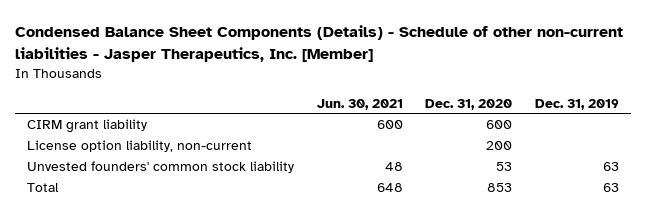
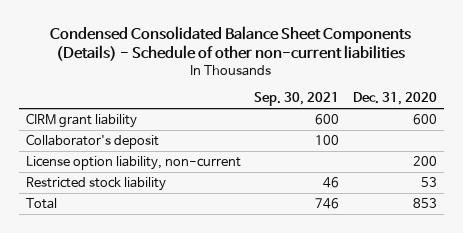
- Condensed Balance Sheet Components (Details) - Schedule of other non-current liabilities - Jasper Therapeutics, Inc. [Member]
+ Condensed Consolidated Balance Sheet Components (Details) - Schedule of other non-current liabilities
- | Jun. 30, 2021 | Dec. 31, 2020 | Dec. 31, 2019
+ | Sep. 30, 2021 | Dec. 31, 2020
+ Collaborator's deposit | 100 |
- Unvested founders' common stock liability | 48 | 53 | 63
+ Restricted stock liability | 46 | 53

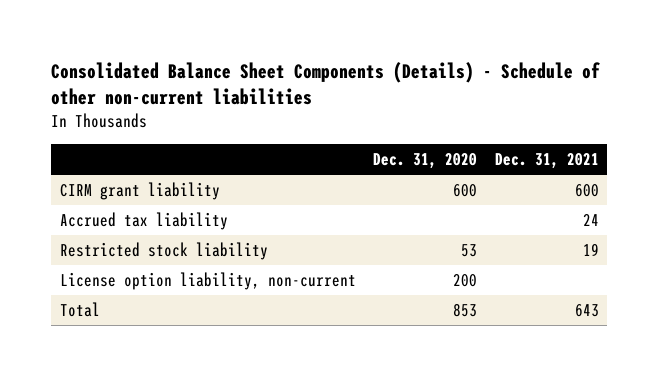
- Condensed Consolidated Balance Sheet Components (Details) - Schedule of other non-current liabilities
+ Consolidated Balance Sheet Components (Details) - Schedule of other non-current liabilities
- | Sep. 30, 2021 | Dec. 31, 2020
+ | Dec. 31, 2020 | Dec. 31, 2021
- Collaborator's deposit | 100 |
+ Accrued tax liability | | 24
moved down: License option liability, non-current | 200 |

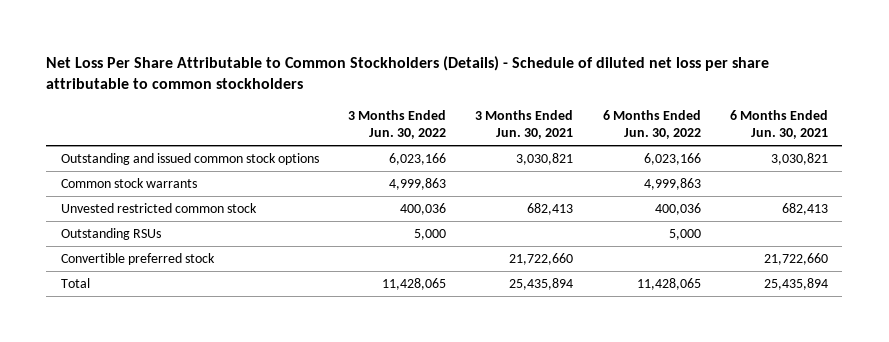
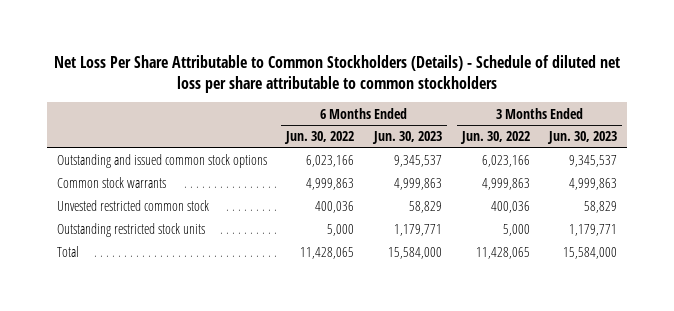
- | 3 Months Ended Jun. 30, 2022 | 3 Months Ended Jun. 30, 2021 | 6 Months Ended Jun. 30, 2022 | 6 Months Ended Jun. 30, 2021
+ | 6 Months Ended Jun. 30, 2022 | 6 Months Ended Jun. 30, 2023 | 3 Months Ended Jun. 30, 2022 | 3 Months Ended Jun. 30, 2023
- Outstanding RSUs | 5,000 | | 5,000 |
- Convertible preferred stock | | 21,722,660 | | 21,722,660
+ Outstanding restricted stock units | 5,000 | 1,179,771 | 5,000 | 1,179,771

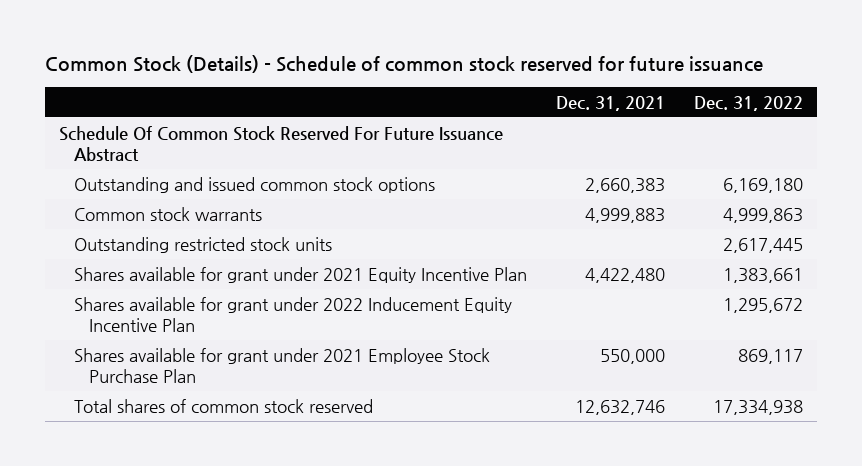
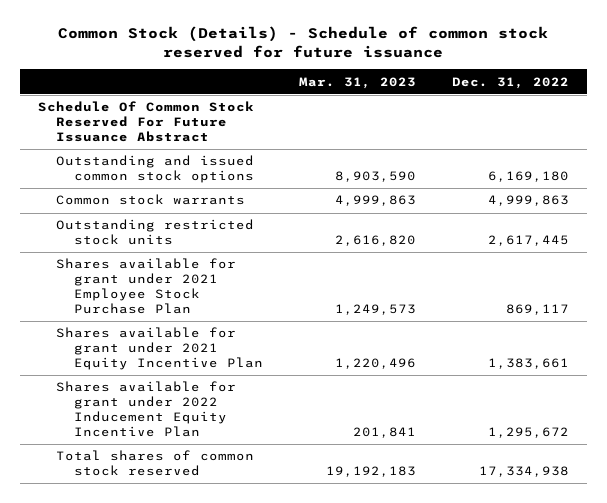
- | Dec. 31, 2021 | Dec. 31, 2022
+ | Mar. 31, 2023 | Dec. 31, 2022
moved up: Shares available for grant under 2021 Employee Stock Purchase Plan | 1,249,573 | 869,117

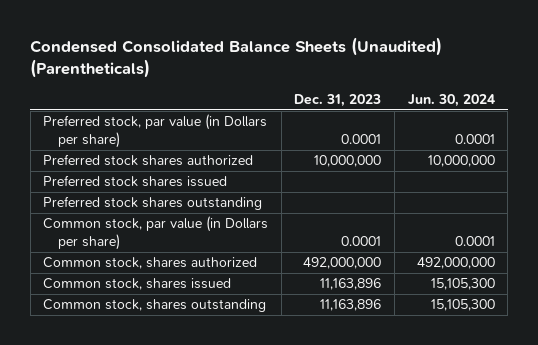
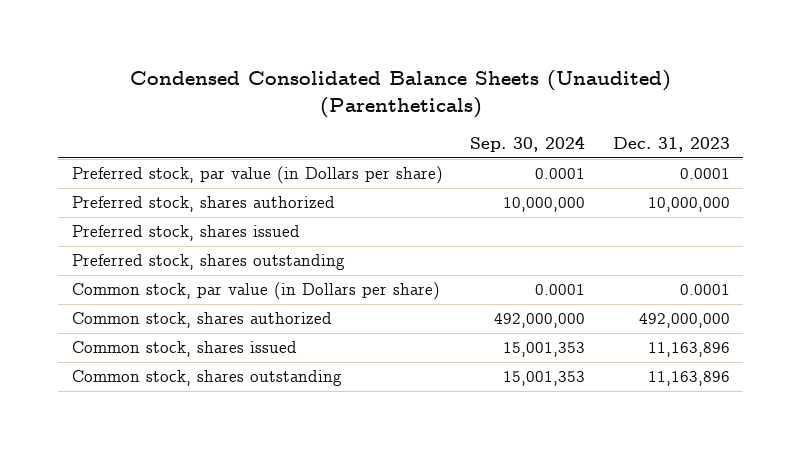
- | Dec. 31, 2023 | Jun. 30, 2024
+ | Sep. 30, 2024 | Dec. 31, 2023
- Preferred stock shares authorized | 10,000,000 | 10,000,000
- Preferred stock shares issued
- Preferred stock shares outstanding
+ Preferred stock, shares authorized | 10,000,000 | 10,000,000
+ Preferred stock, shares issued
+ Preferred stock, shares outstanding

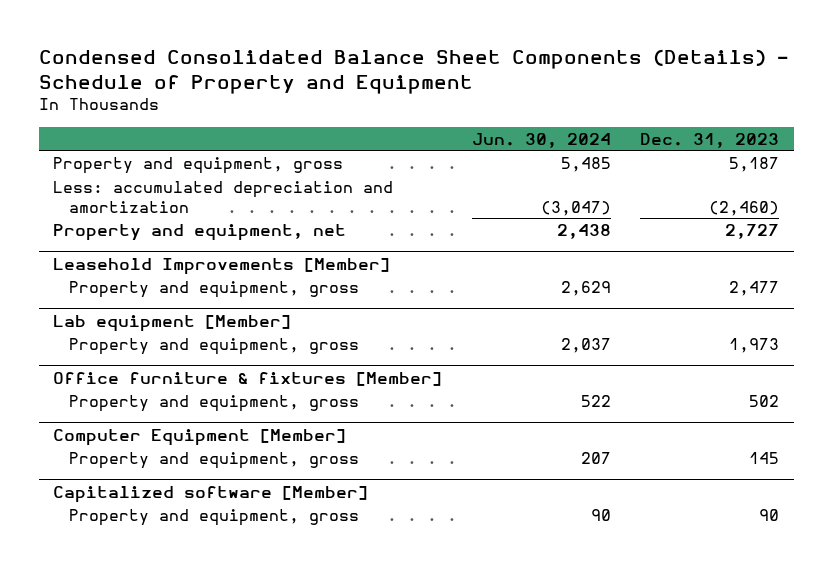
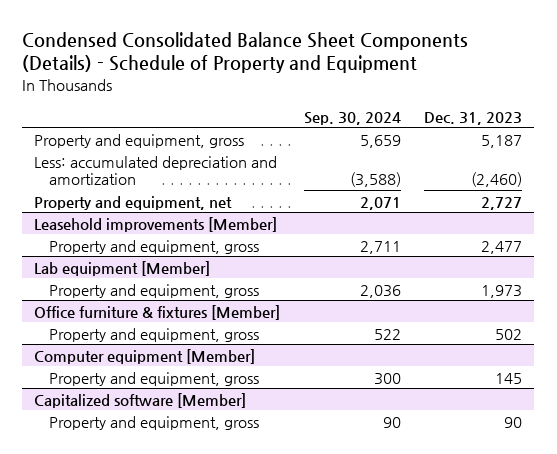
- | Jun. 30, 2024 | Dec. 31, 2023
+ | Sep. 30, 2024 | Dec. 31, 2023
- Leasehold Improvements [Member]
+ Leasehold improvements [Member]
- Computer Equipment [Member]
+ Computer equipment [Member]

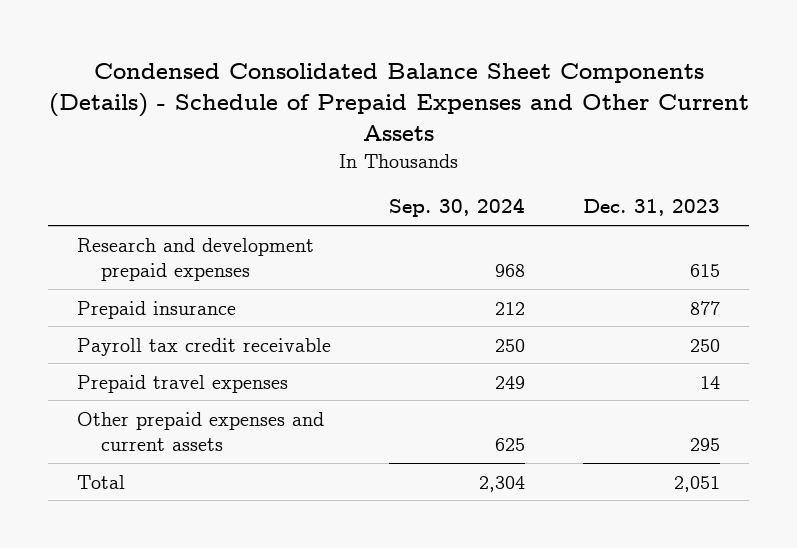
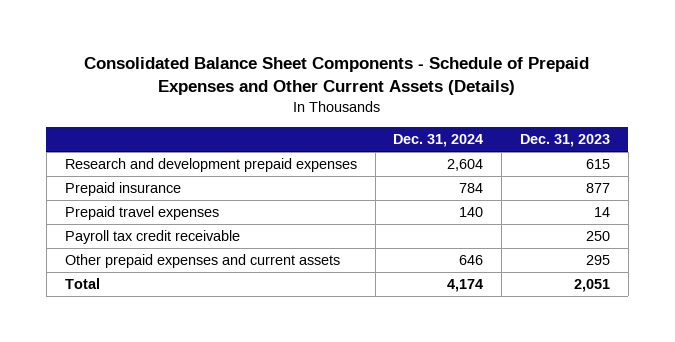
- Condensed Consolidated Balance Sheet Components (Details) - Schedule of Prepaid Expenses and Other Current Assets
+ Consolidated Balance Sheet Components - Schedule of Prepaid Expenses and Other Current Assets (Details)
- | Sep. 30, 2024 | Dec. 31, 2023
+ | Dec. 31, 2024 | Dec. 31, 2023
moved down: Payroll tax credit receivable | | 250

